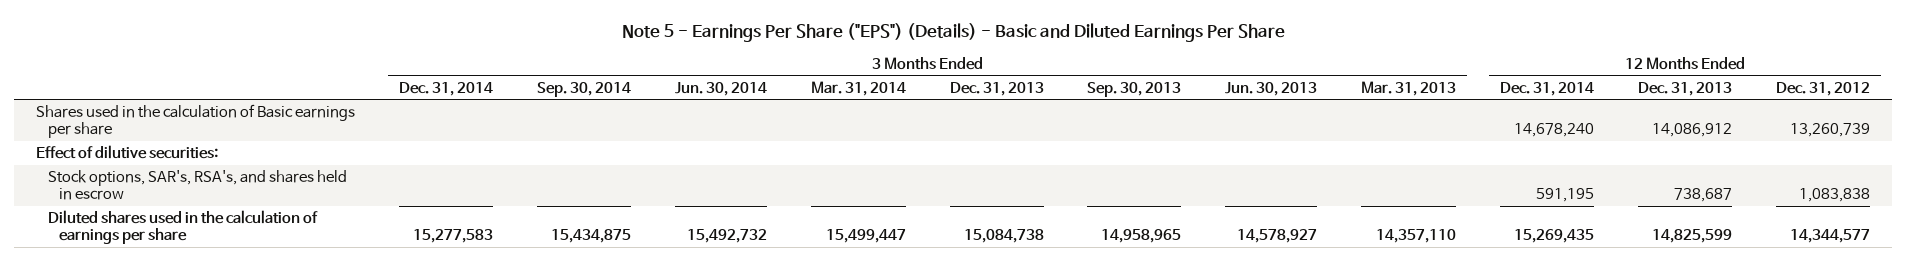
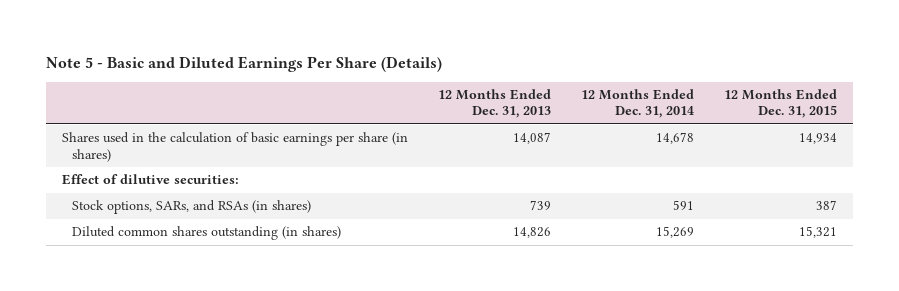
- Note 5 - Earnings Per Share ("EPS") (Details) - Basic and Diluted Earnings Per Share
+ Note 5 - Basic and Diluted Earnings Per Share (Details)
- | 3 Months Ended Dec. 31, 2014 | 3 Months Ended Sep. 30, 2014 | 3 Months Ended Jun. 30, 2014 | 3 Months Ended Mar. 31, 2014 | 3 Months Ended Dec. 31, 2013 | 3 Months Ended Sep. 30, 2013 | 3 Months Ended Jun. 30, 2013 | 3 Months Ended Mar. 31, 2013 | 12 Months Ended Dec. 31, 2014 | 12 Months Ended Dec. 31, 2013 | 12 Months Ended Dec. 31, 2012
+ | 12 Months Ended Dec. 31, 2013 | 12 Months Ended Dec. 31, 2014 | 12 Months Ended Dec. 31, 2015
- Shares used in the calculation of Basic earnings per share | | | | | | | | | 14,678,240 | 14,086,912 | 13,260,739
+ Shares used in the calculation of basic earnings per share (in shares) | 14,087 | 14,678 | 14,934
- Stock options, SAR's, RSA's, and shares held in escrow | | | | | | | | | 591,195 | 738,687 | 1,083,838
- Diluted shares used in the calculation of earnings per share | 15,277,583 | 15,434,875 | 15,492,732 | 15,499,447 | 15,084,738 | 14,958,965 | 14,578,927 | 14,357,110 | 15,269,435 | 14,825,599 | 14,344,577
+ Stock options, SARs, and RSAs (in shares) | 739 | 591 | 387
+ Diluted common shares outstanding (in shares) | 14,826 | 15,269 | 15,321

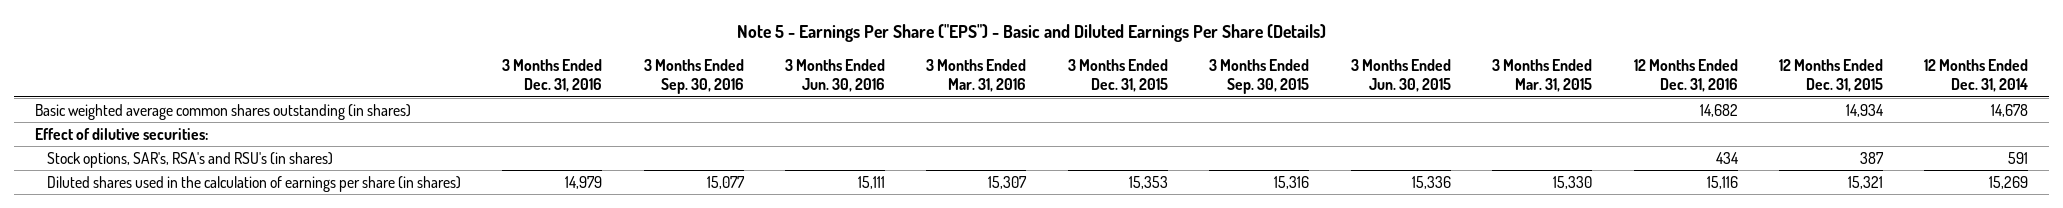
- Note 5 - Basic and Diluted Earnings Per Share (Details)
+ Note 5 - Earnings Per Share ("EPS") - Basic and Diluted Earnings Per Share (Details)
- | 12 Months Ended Dec. 31, 2013 | 12 Months Ended Dec. 31, 2014 | 12 Months Ended Dec. 31, 2015
+ | 3 Months Ended Dec. 31, 2016 | 3 Months Ended Sep. 30, 2016 | 3 Months Ended Jun. 30, 2016 | 3 Months Ended Mar. 31, 2016 | 3 Months Ended Dec. 31, 2015 | 3 Months Ended Sep. 30, 2015 | 3 Months Ended Jun. 30, 2015 | 3 Months Ended Mar. 31, 2015 | 12 Months Ended Dec. 31, 2016 | 12 Months Ended Dec. 31, 2015 | 12 Months Ended Dec. 31, 2014
- Shares used in the calculation of basic earnings per share (in shares) | 14,087 | 14,678 | 14,934
+ Basic weighted average common shares outstanding (in shares) | | | | | | | | | 14,682 | 14,934 | 14,678
- Stock options, SARs, and RSAs (in shares) | 739 | 591 | 387
- Diluted common shares outstanding (in shares) | 14,826 | 15,269 | 15,321
+ Stock options, SAR's, RSA's and RSU's (in shares) | | | | | | | | | 434 | 387 | 591
+ Diluted shares used in the calculation of earnings per share (in shares) | 14,979 | 15,077 | 15,111 | 15,307 | 15,353 | 15,316 | 15,336 | 15,330 | 15,116 | 15,321 | 15,269

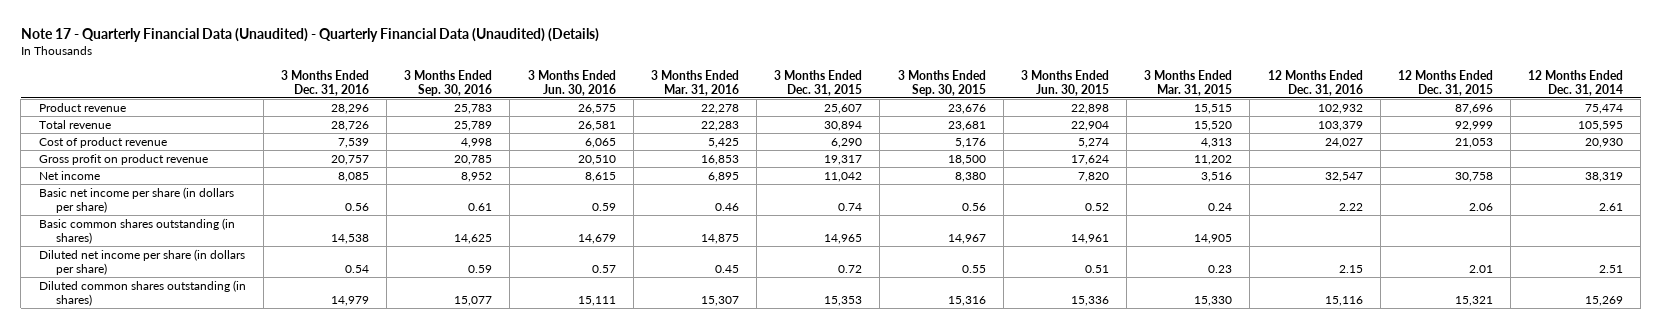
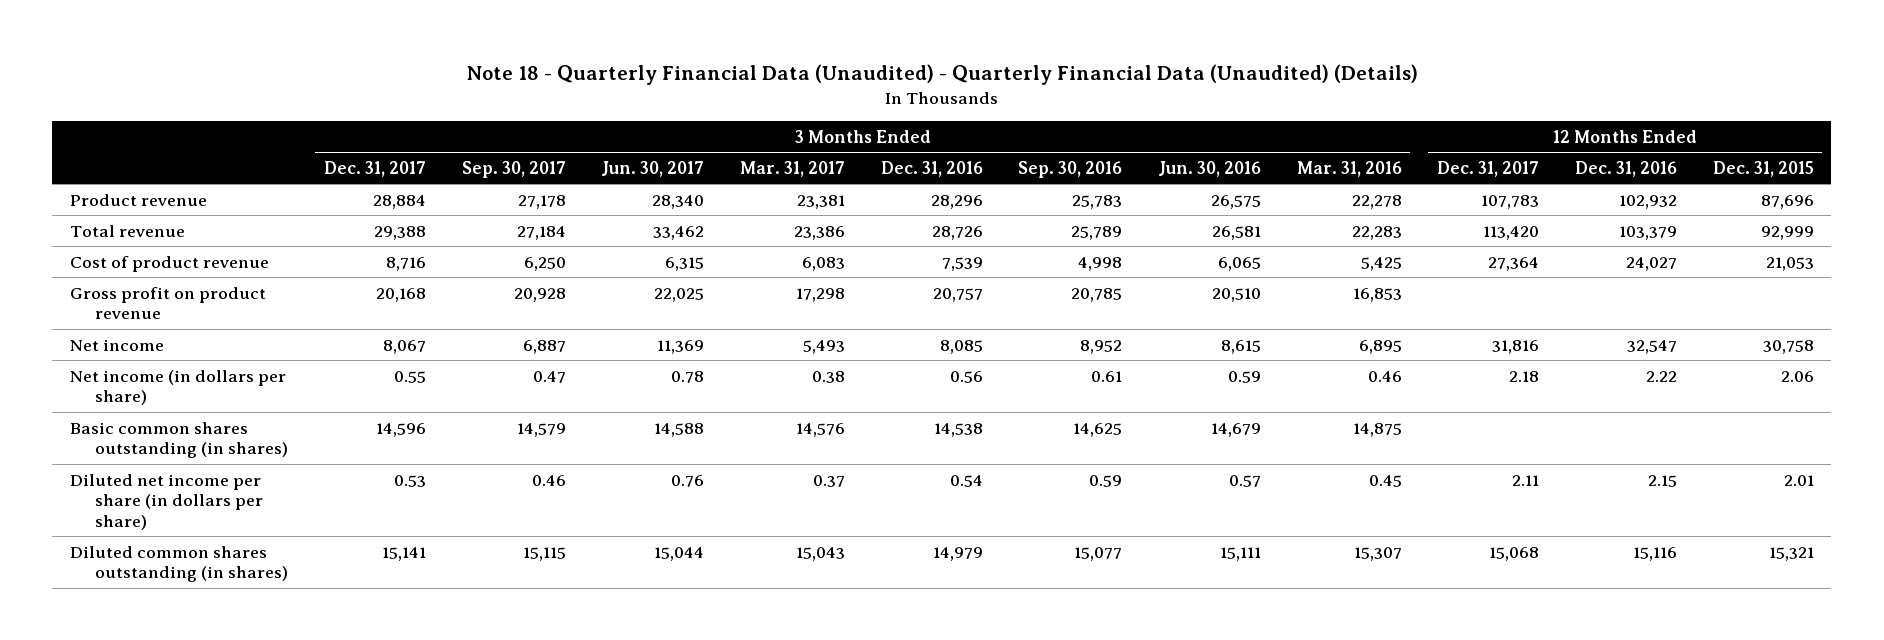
- Note 17 - Quarterly Financial Data (Unaudited) - Quarterly Financial Data (Unaudited) (Details)
+ Note 18 - Quarterly Financial Data (Unaudited) - Quarterly Financial Data (Unaudited) (Details)
- | 3 Months Ended Dec. 31, 2016 | 3 Months Ended Sep. 30, 2016 | 3 Months Ended Jun. 30, 2016 | 3 Months Ended Mar. 31, 2016 | 3 Months Ended Dec. 31, 2015 | 3 Months Ended Sep. 30, 2015 | 3 Months Ended Jun. 30, 2015 | 3 Months Ended Mar. 31, 2015 | 12 Months Ended Dec. 31, 2016 | 12 Months Ended Dec. 31, 2015 | 12 Months Ended Dec. 31, 2014
+ | 3 Months Ended Dec. 31, 2017 | 3 Months Ended Sep. 30, 2017 | 3 Months Ended Jun. 30, 2017 | 3 Months Ended Mar. 31, 2017 | 3 Months Ended Dec. 31, 2016 | 3 Months Ended Sep. 30, 2016 | 3 Months Ended Jun. 30, 2016 | 3 Months Ended Mar. 31, 2016 | 12 Months Ended Dec. 31, 2017 | 12 Months Ended Dec. 31, 2016 | 12 Months Ended Dec. 31, 2015
- Basic net income per share (in dollars per share) | 0.56 | 0.61 | 0.59 | 0.46 | 0.74 | 0.56 | 0.52 | 0.24 | 2.22 | 2.06 | 2.61
+ Net income (in dollars per share) | 0.55 | 0.47 | 0.78 | 0.38 | 0.56 | 0.61 | 0.59 | 0.46 | 2.18 | 2.22 | 2.06

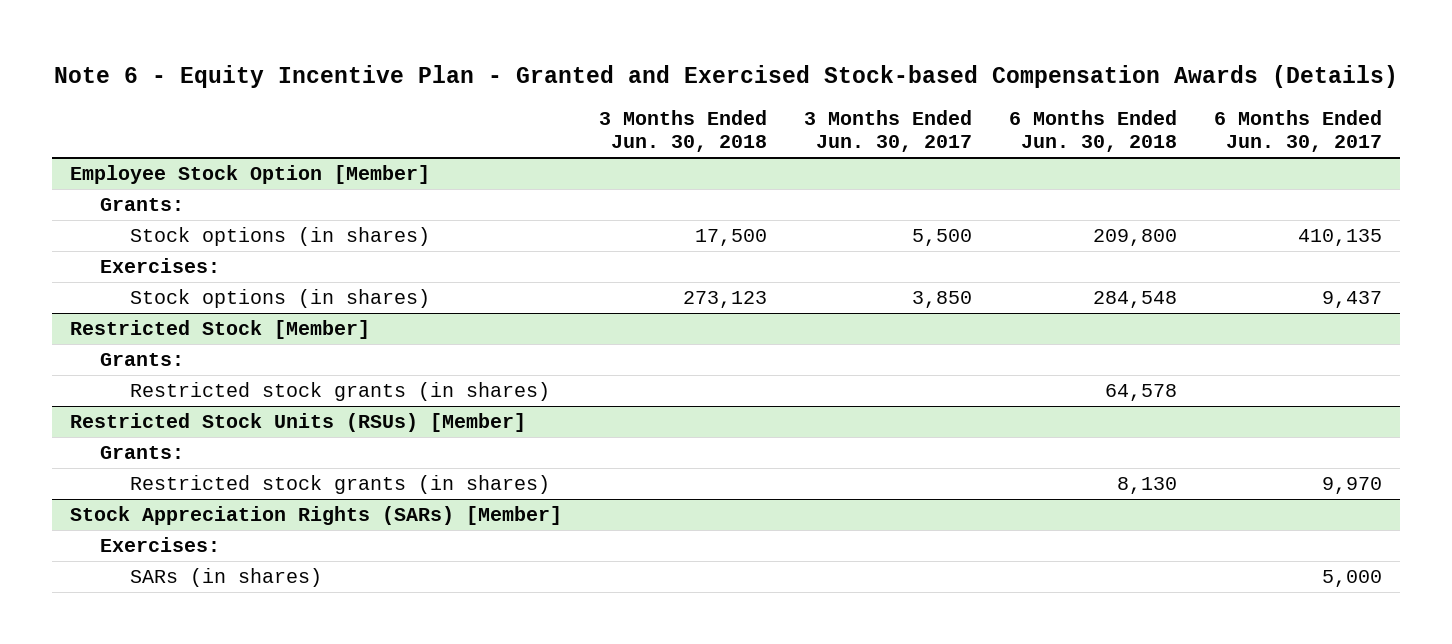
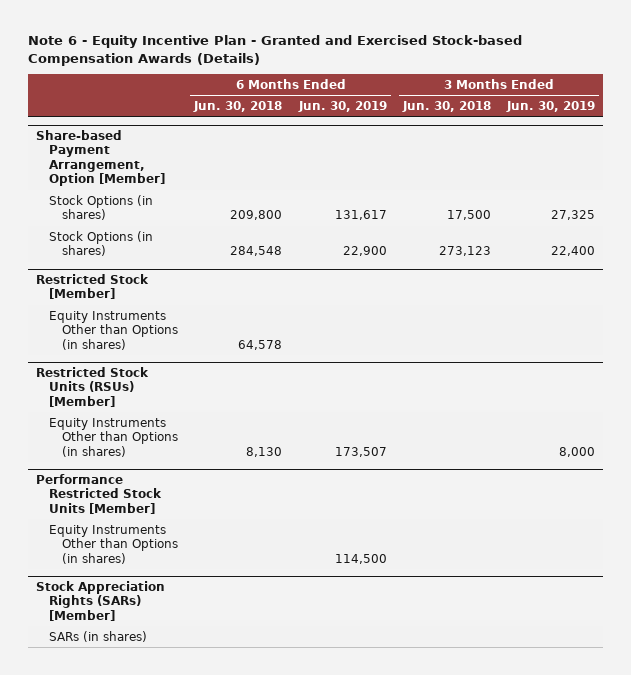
- | 3 Months Ended Jun. 30, 2018 | 3 Months Ended Jun. 30, 2017 | 6 Months Ended Jun. 30, 2018 | 6 Months Ended Jun. 30, 2017
+ | 6 Months Ended Jun. 30, 2018 | 6 Months Ended Jun. 30, 2019 | 3 Months Ended Jun. 30, 2018 | 3 Months Ended Jun. 30, 2019
- Employee Stock Option [Member]
- Grants:
- Stock options (in shares) | 17,500 | 5,500 | 209,800 | 410,135
- Exercises:
- Stock options (in shares) | 273,123 | 3,850 | 284,548 | 9,437
+ Share-based Payment Arrangement, Option [Member]
+ Stock Options (in shares) | 209,800 | 131,617 | 17,500 | 27,325
+ Stock Options (in shares) | 284,548 | 22,900 | 273,123 | 22,400
@ Restricted Stock [Member]
- Grants:
- Restricted stock grants (in shares) | | | 64,578 |
+ Equity Instruments Other than Options (in shares) | 64,578 | | |
@ Restricted Stock Units (RSUs) [Member]
- Grants:
- Restricted stock grants (in shares) | | | 8,130 | 9,970
+ Equity Instruments Other than Options (in shares) | 8,130 | 173,507 | | 8,000
+ Performance Restricted Stock Units [Member]
+ Equity Instruments Other than Options (in shares) | | 114,500 | |
@ Stock Appreciation Rights (SARs) [Member]
- Exercises:

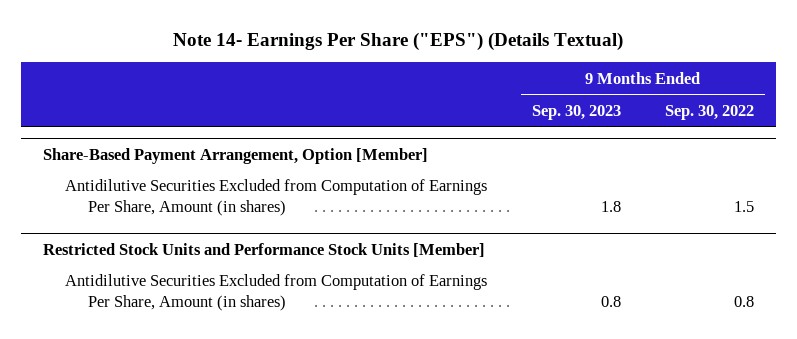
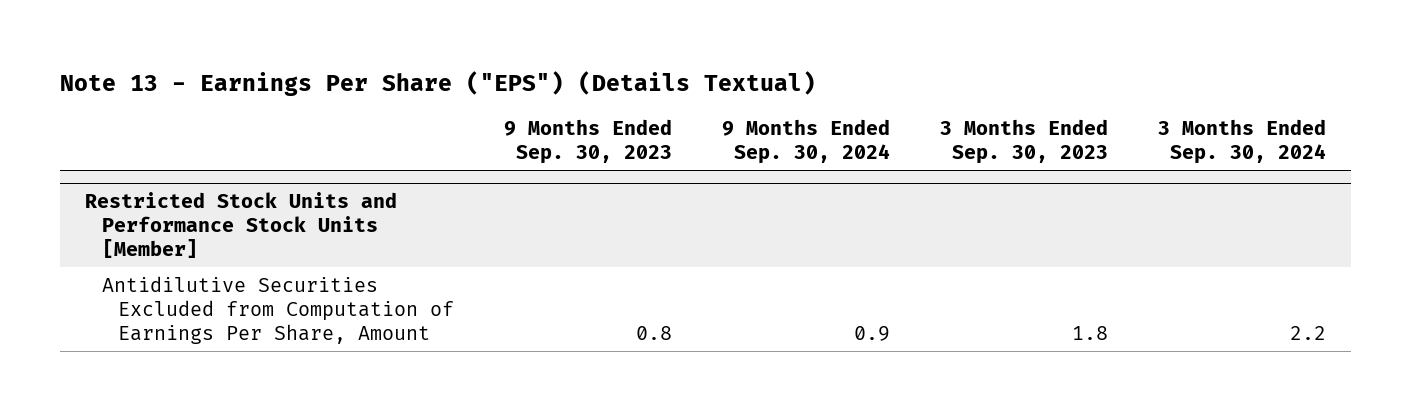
- Note 14- Earnings Per Share ("EPS") (Details Textual)
+ Note 13 - Earnings Per Share ("EPS") (Details Textual)
- | 9 Months Ended Sep. 30, 2023 | 9 Months Ended Sep. 30, 2022
+ | 9 Months Ended Sep. 30, 2023 | 9 Months Ended Sep. 30, 2024 | 3 Months Ended Sep. 30, 2023 | 3 Months Ended Sep. 30, 2024
- Share-Based Payment Arrangement, Option [Member]
- Antidilutive Securities Excluded from Computation of Earnings Per Share, Amount (in shares) | 1.8 | 1.5
@ Restricted Stock Units and Performance Stock Units [Member]
- Antidilutive Securities Excluded from Computation of Earnings Per Share, Amount (in shares) | 0.8 | 0.8
+ Antidilutive Securities Excluded from Computation of Earnings Per Share, Amount | 0.8 | 0.9 | 1.8 | 2.2

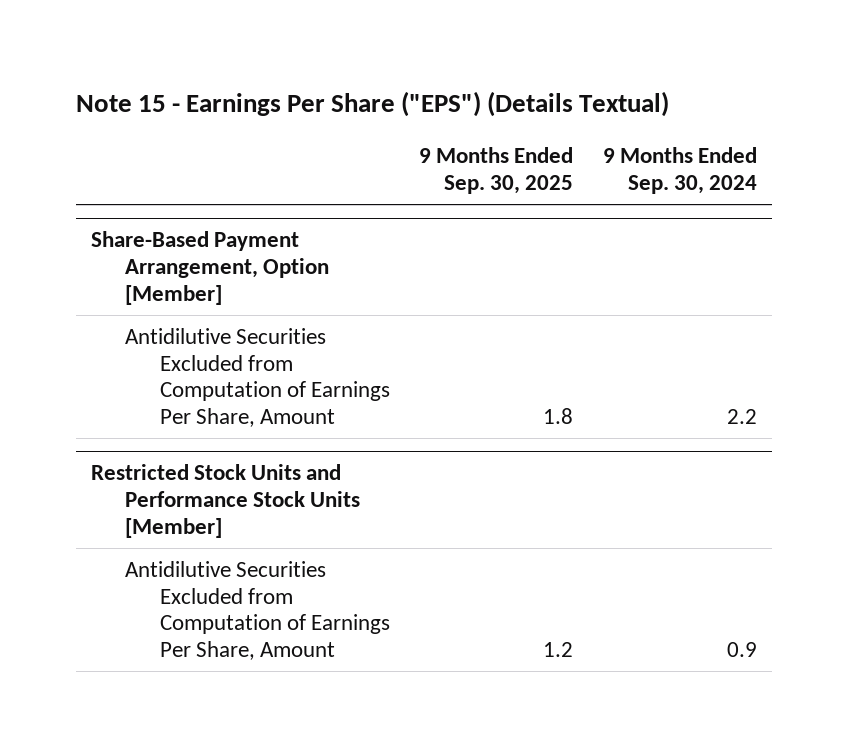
- Note 13 - Earnings Per Share ("EPS") (Details Textual)
+ Note 15 - Earnings Per Share ("EPS") (Details Textual)
- | 9 Months Ended Sep. 30, 2023 | 9 Months Ended Sep. 30, 2024 | 3 Months Ended Sep. 30, 2023 | 3 Months Ended Sep. 30, 2024
+ | 9 Months Ended Sep. 30, 2025 | 9 Months Ended Sep. 30, 2024
+ Share-Based Payment Arrangement, Option [Member]
+ Antidilutive Securities Excluded from Computation of Earnings Per Share, Amount | 1.8 | 2.2

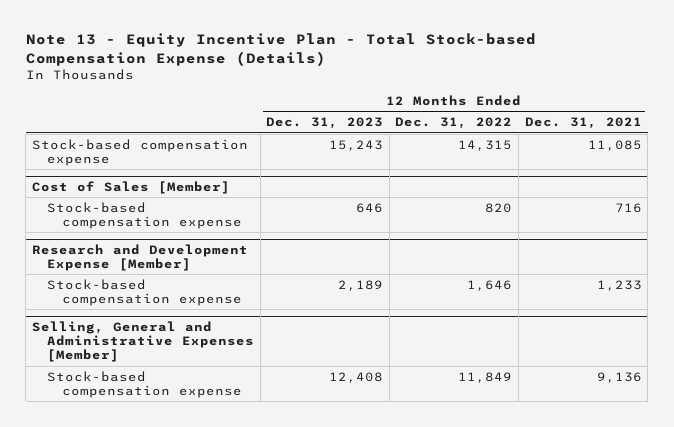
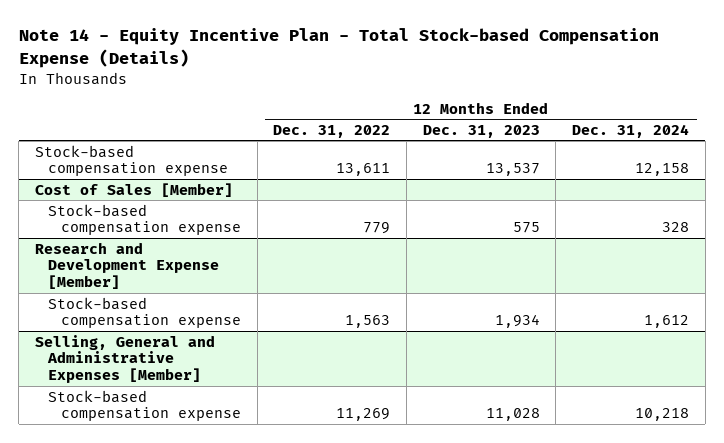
- Note 13 - Equity Incentive Plan - Total Stock-based Compensation Expense (Details)
+ Note 14 - Equity Incentive Plan - Total Stock-based Compensation Expense (Details)
- | 12 Months Ended Dec. 31, 2023 | 12 Months Ended Dec. 31, 2022 | 12 Months Ended Dec. 31, 2021
+ | 12 Months Ended Dec. 31, 2022 | 12 Months Ended Dec. 31, 2023 | 12 Months Ended Dec. 31, 2024
- Stock-based compensation expense | 15,243 | 14,315 | 11,085
+ Stock-based compensation expense | 13,611 | 13,537 | 12,158
@ Cost of Sales [Member]
- Stock-based compensation expense | 646 | 820 | 716
+ Stock-based compensation expense | 779 | 575 | 328
@ Research and Development Expense [Member]
- Stock-based compensation expense | 2,189 | 1,646 | 1,233
+ Stock-based compensation expense | 1,563 | 1,934 | 1,612
@ Selling, General and Administrative Expenses [Member]
- Stock-based compensation expense | 12,408 | 11,849 | 9,136
+ Stock-based compensation expense | 11,269 | 11,028 | 10,218

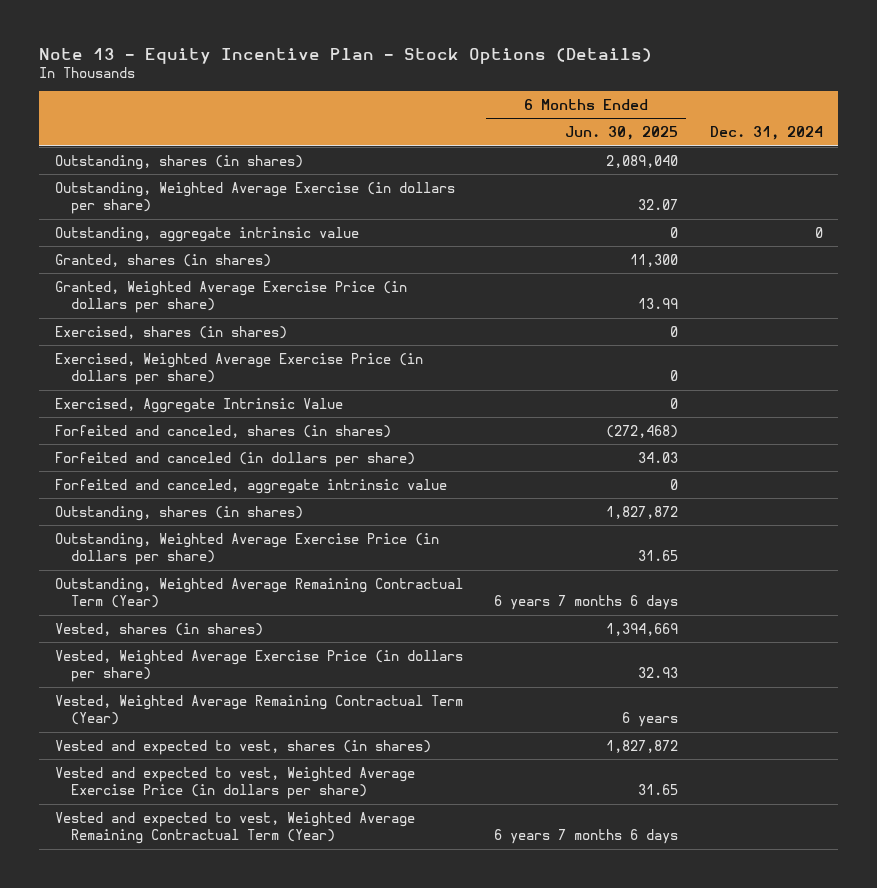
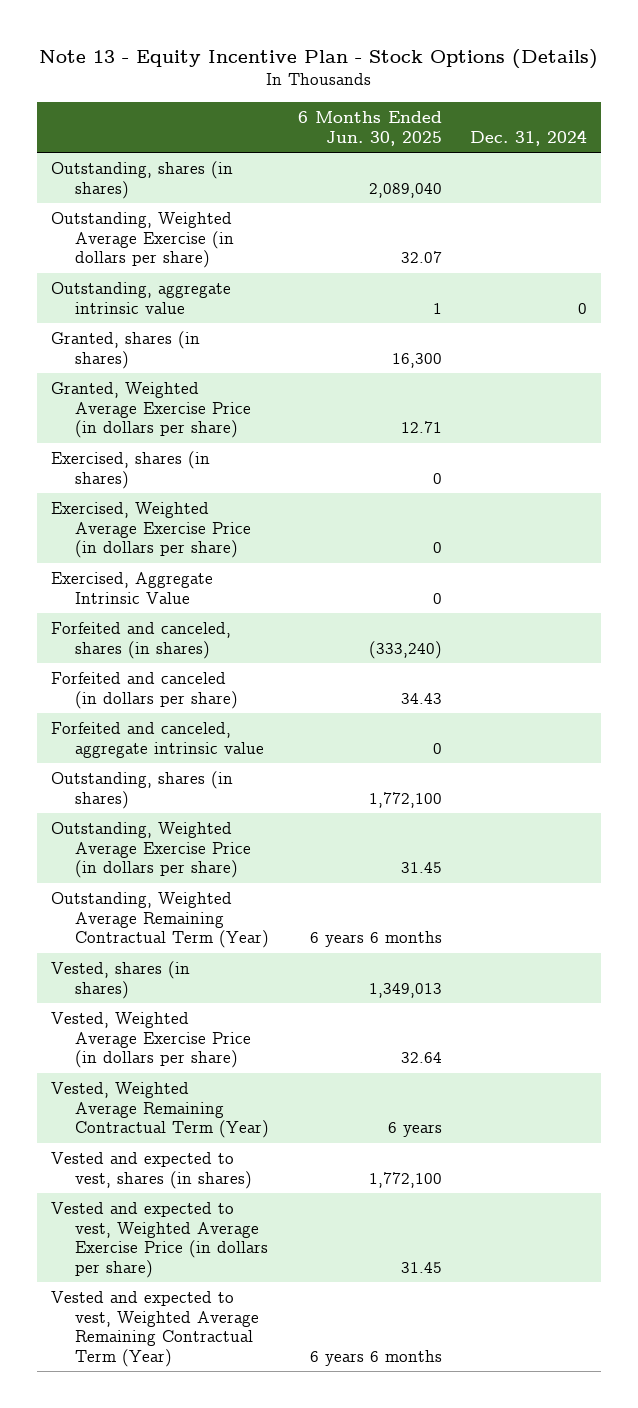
- Outstanding, aggregate intrinsic value | 0 | 0
- Granted, shares (in shares) | 11,300 |
- Granted, Weighted Average Exercise Price (in dollars per share) | 13.99 |
+ Outstanding, aggregate intrinsic value | 1 | 0
+ Granted, shares (in shares) | 16,300 |
+ Granted, Weighted Average Exercise Price (in dollars per share) | 12.71 |
- Forfeited and canceled, shares (in shares) | (272,468) |
- Forfeited and canceled (in dollars per share) | 34.03 |
+ Forfeited and canceled, shares (in shares) | (333,240) |
+ Forfeited and canceled (in dollars per share) | 34.43 |
- Outstanding, shares (in shares) | 1,827,872 |
- Outstanding, Weighted Average Exercise Price (in dollars per share) | 31.65 |
- Outstanding, Weighted Average Remaining Contractual Term (Year) | 6 years 7 months 6 days |
- Vested, shares (in shares) | 1,394,669 |
- Vested, Weighted Average Exercise Price (in dollars per share) | 32.93 |
+ Outstanding, shares (in shares) | 1,772,100 |
+ Outstanding, Weighted Average Exercise Price (in dollars per share) | 31.45 |
+ Outstanding, Weighted Average Remaining Contractual Term (Year) | 6 years 6 months |
+ Vested, shares (in shares) | 1,349,013 |
+ Vested, Weighted Average Exercise Price (in dollars per share) | 32.64 |
- Vested and expected to vest, shares (in shares) | 1,827,872 |
- Vested and expected to vest, Weighted Average Exercise Price (in dollars per share) | 31.65 |
- Vested and expected to vest, Weighted Average Remaining Contractual Term (Year) | 6 years 7 months 6 days |
+ Vested and expected to vest, shares (in shares) | 1,772,100 |
+ Vested and expected to vest, Weighted Average Exercise Price (in dollars per share) | 31.45 |
+ Vested and expected to vest, Weighted Average Remaining Contractual Term (Year) | 6 years 6 months |

